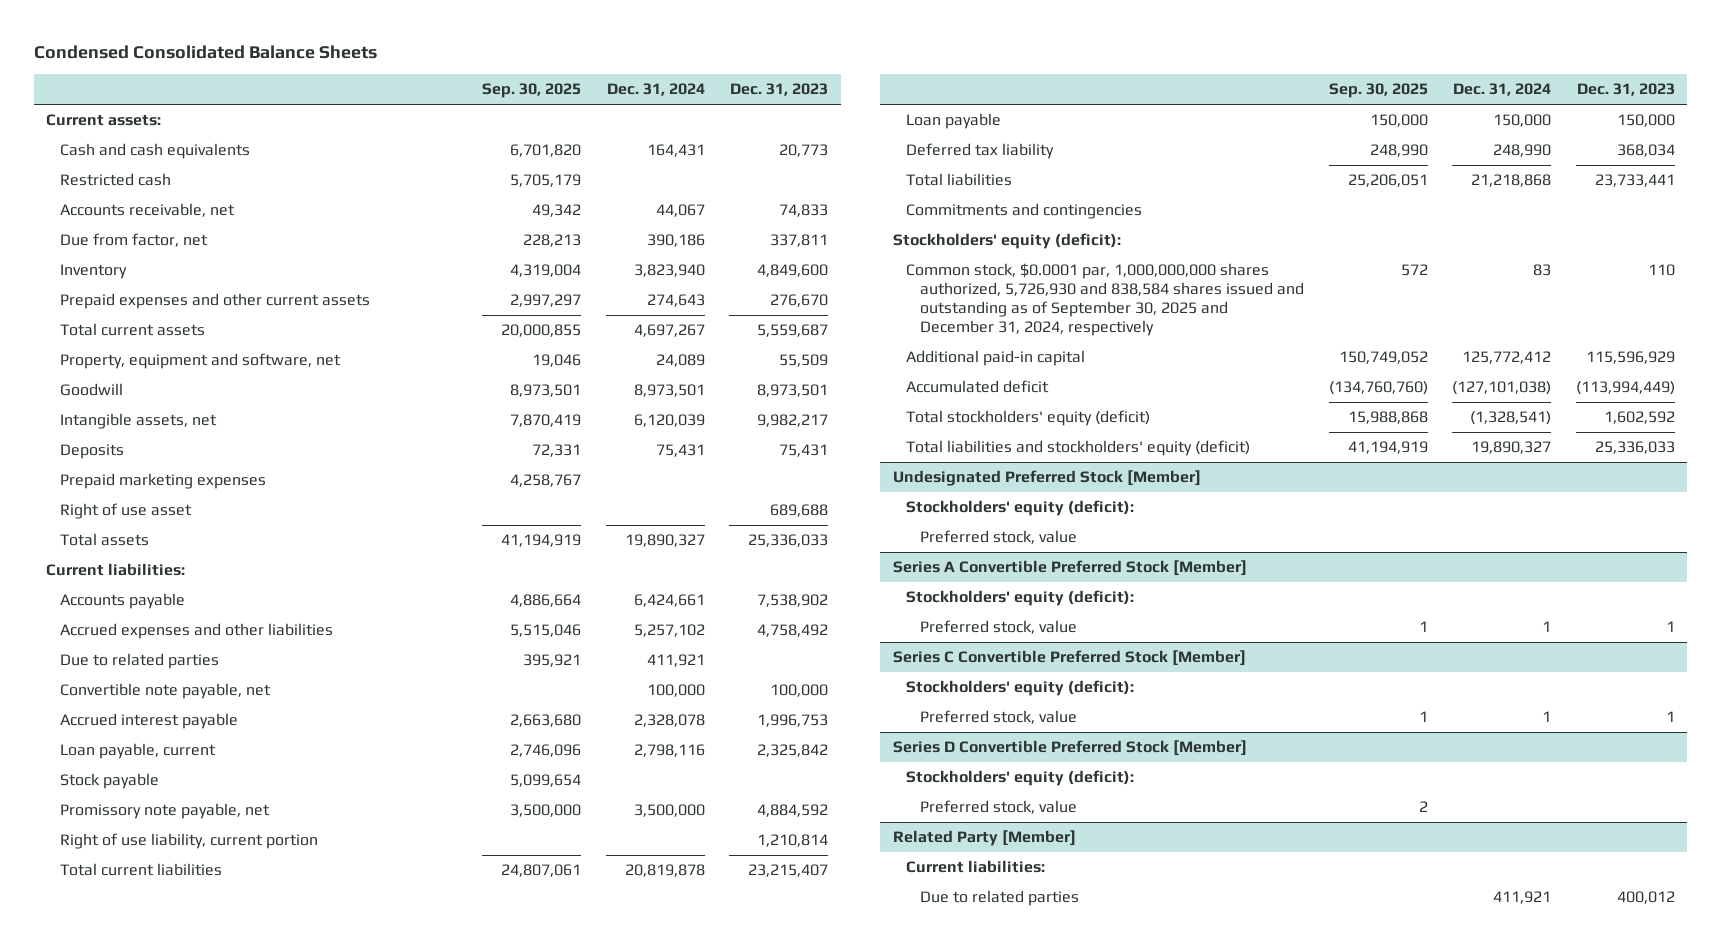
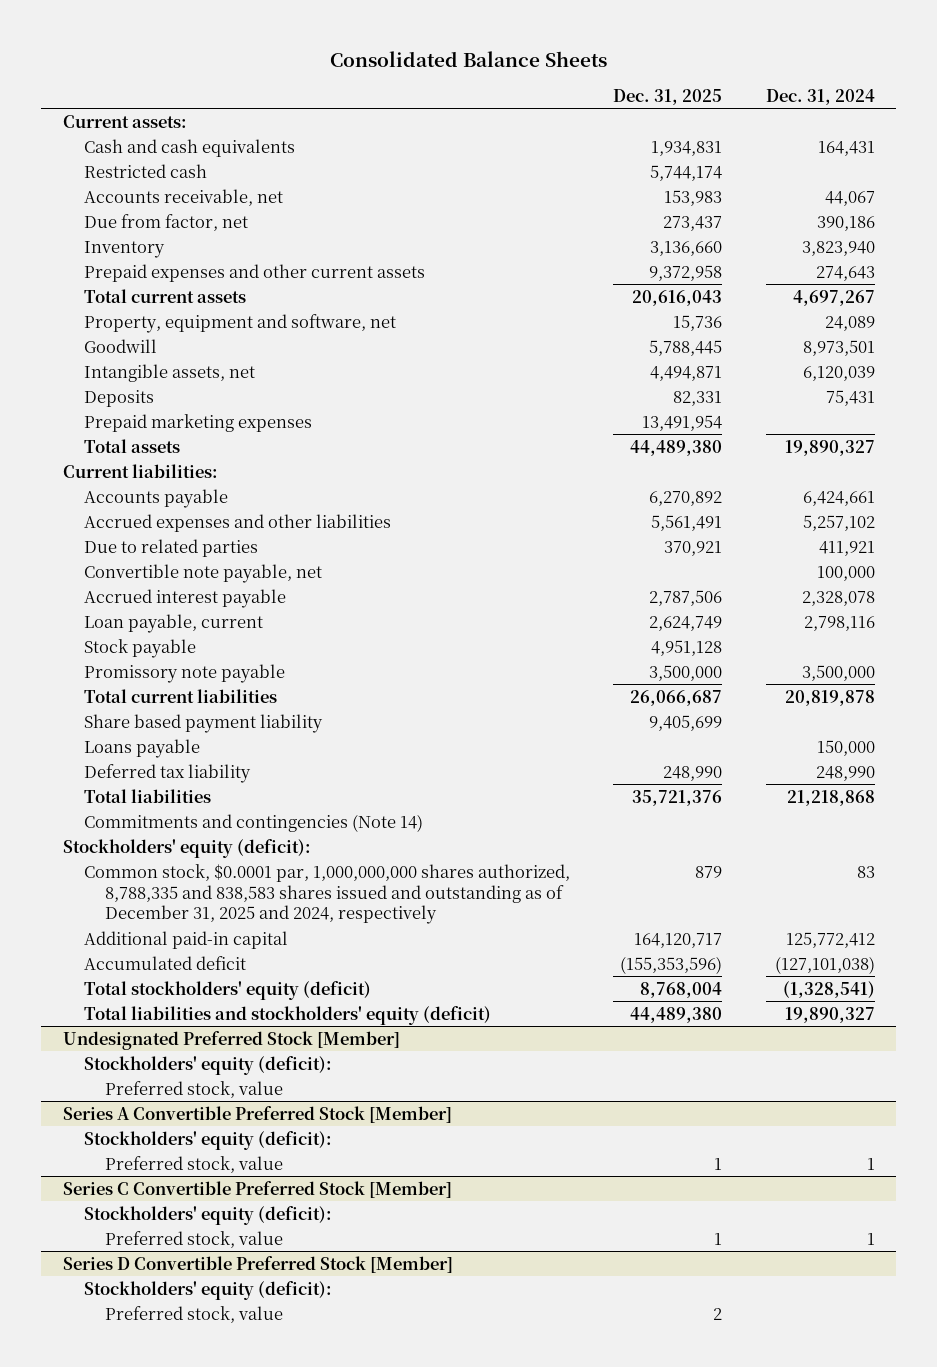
- Condensed Consolidated Balance Sheets
+ Consolidated Balance Sheets
- | Sep. 30, 2025 | Dec. 31, 2024 | Dec. 31, 2023
+ | Dec. 31, 2025 | Dec. 31, 2024
- Right of use asset | | | 689,688
- Promissory note payable, net | 3,500,000 | 3,500,000 | 4,884,592
- Right of use liability, current portion | | | 1,210,814
+ Promissory note payable | 3,500,000 | 3,500,000
- Loan payable | 150,000 | 150,000 | 150,000
+ Share based payment liability | 9,405,699 |
+ Loans payable | | 150,000
- Commitments and contingencies
+ Commitments and contingencies (Note 14)
- Common stock, $0.0001 par, 1,000,000,000 shares authorized, 5,726,930 and 838,584 shares issued and outstanding as of September 30, 2025 and December 31, 2024, respectively | 572 | 83 | 110
+ Common stock, $0.0001 par, 1,000,000,000 shares authorized, 8,788,335 and 838,583 shares issued and outstanding as of December 31, 2025 and 2024, respectively | 879 | 83
- Related Party [Member]
- Current liabilities:
- Due to related parties | | 411,921 | 400,012

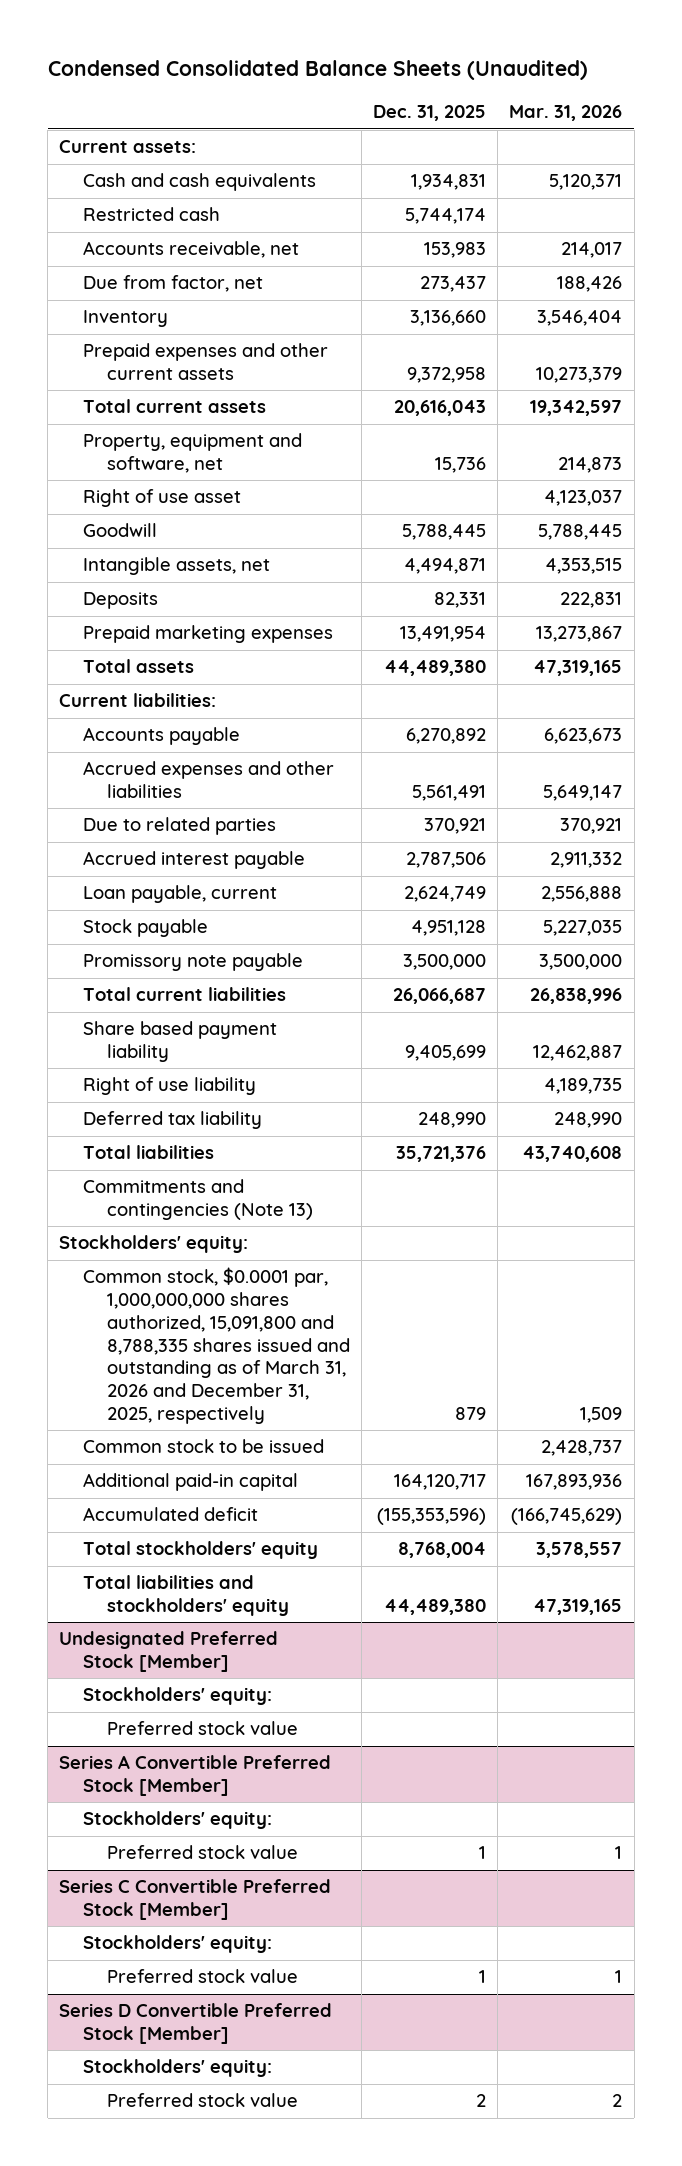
- Consolidated Balance Sheets
+ Condensed Consolidated Balance Sheets (Unaudited)
- | Dec. 31, 2025 | Dec. 31, 2024
+ | Dec. 31, 2025 | Mar. 31, 2026
+ Right of use asset | | 4,123,037
- Convertible note payable, net | | 100,000
- Loans payable | | 150,000
+ Right of use liability | | 4,189,735
- Commitments and contingencies (Note 14)
- Stockholders' equity (deficit):
- Common stock, $0.0001 par, 1,000,000,000 shares authorized, 8,788,335 and 838,583 shares issued and outstanding as of December 31, 2025 and 2024, respectively | 879 | 83
+ Commitments and contingencies (Note 13)
+ Stockholders' equity:
+ Common stock, $0.0001 par, 1,000,000,000 shares authorized, 15,091,800 and 8,788,335 shares issued and outstanding as of March 31, 2026 and December 31, 2025, respectively | 879 | 1,509
+ Common stock to be issued | | 2,428,737
- Total stockholders' equity (deficit) | 8,768,004 | (1,328,541)
- Total liabilities and stockholders' equity (deficit) | 44,489,380 | 19,890,327
+ Total stockholders' equity | 8,768,004 | 3,578,557
+ Total liabilities and stockholders' equity | 44,489,380 | 47,319,165
@ Undesignated Preferred Stock [Member]
- Stockholders' equity (deficit):
- Preferred stock, value
+ Stockholders' equity:
+ Preferred stock value
@ Series A Convertible Preferred Stock [Member]
- Stockholders' equity (deficit):
- Preferred stock, value | 1 | 1
+ Stockholders' equity:
+ Preferred stock value | 1 | 1
@ Series C Convertible Preferred Stock [Member]
- Stockholders' equity (deficit):
- Preferred stock, value | 1 | 1
+ Stockholders' equity:
+ Preferred stock value | 1 | 1
@ Series D Convertible Preferred Stock [Member]
- Stockholders' equity (deficit):
- Preferred stock, value | 2 |
+ Stockholders' equity:
+ Preferred stock value | 2 | 2

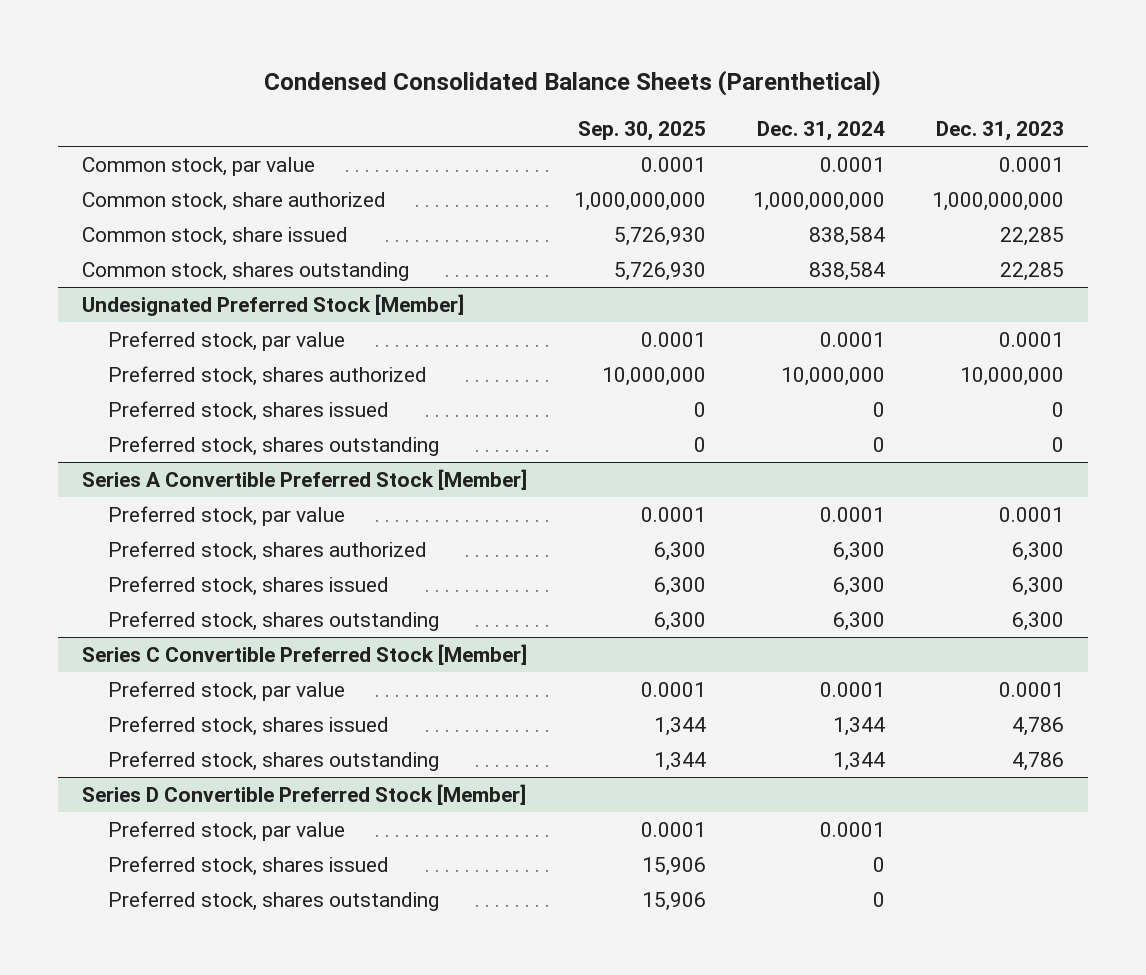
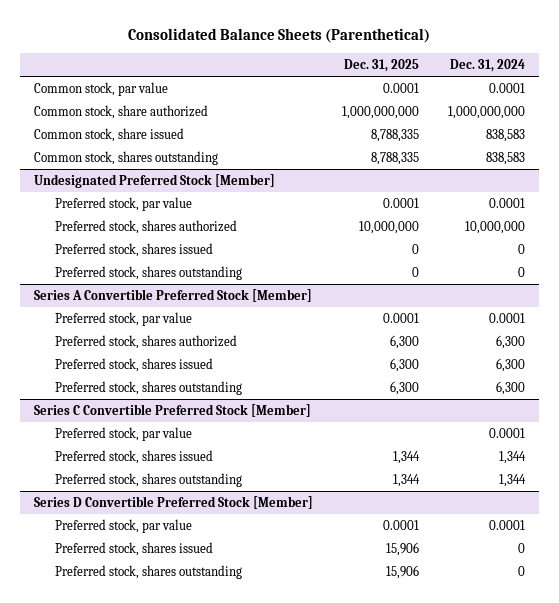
- Condensed Consolidated Balance Sheets (Parenthetical)
+ Consolidated Balance Sheets (Parenthetical)
- | Sep. 30, 2025 | Dec. 31, 2024 | Dec. 31, 2023
+ | Dec. 31, 2025 | Dec. 31, 2024
- Common stock, share issued | 5,726,930 | 838,584 | 22,285
- Common stock, shares outstanding | 5,726,930 | 838,584 | 22,285
+ Common stock, share issued | 8,788,335 | 838,583
+ Common stock, shares outstanding | 8,788,335 | 838,583

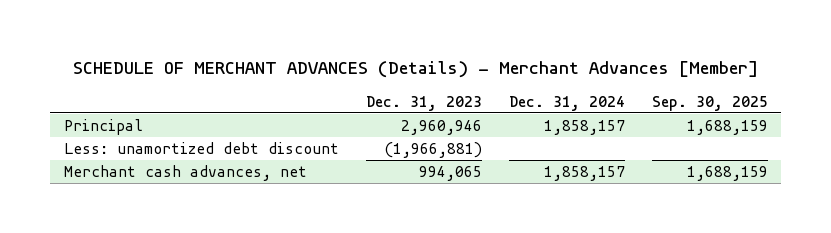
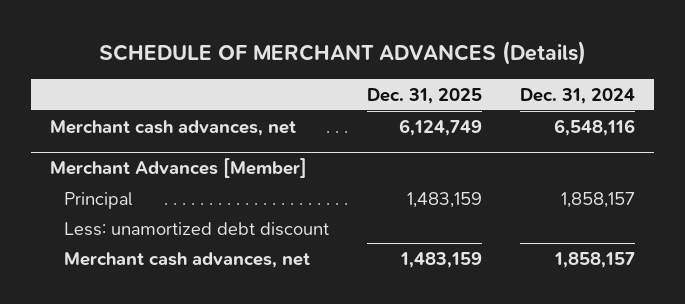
- SCHEDULE OF MERCHANT ADVANCES (Details) - Merchant Advances [Member]
+ SCHEDULE OF MERCHANT ADVANCES (Details)
- | Dec. 31, 2023 | Dec. 31, 2024 | Sep. 30, 2025
+ | Dec. 31, 2025 | Dec. 31, 2024
+ Merchant cash advances, net | 6,124,749 | 6,548,116
+ Merchant Advances [Member]

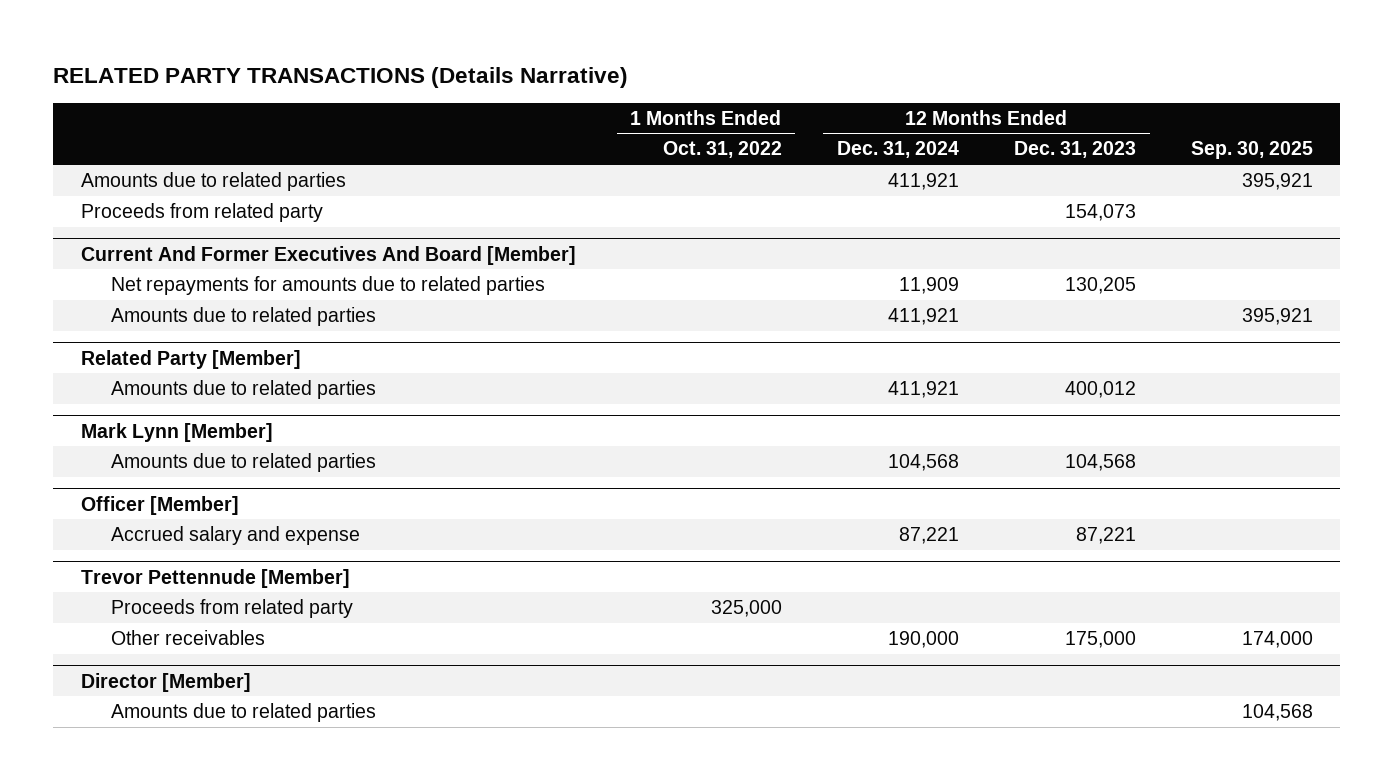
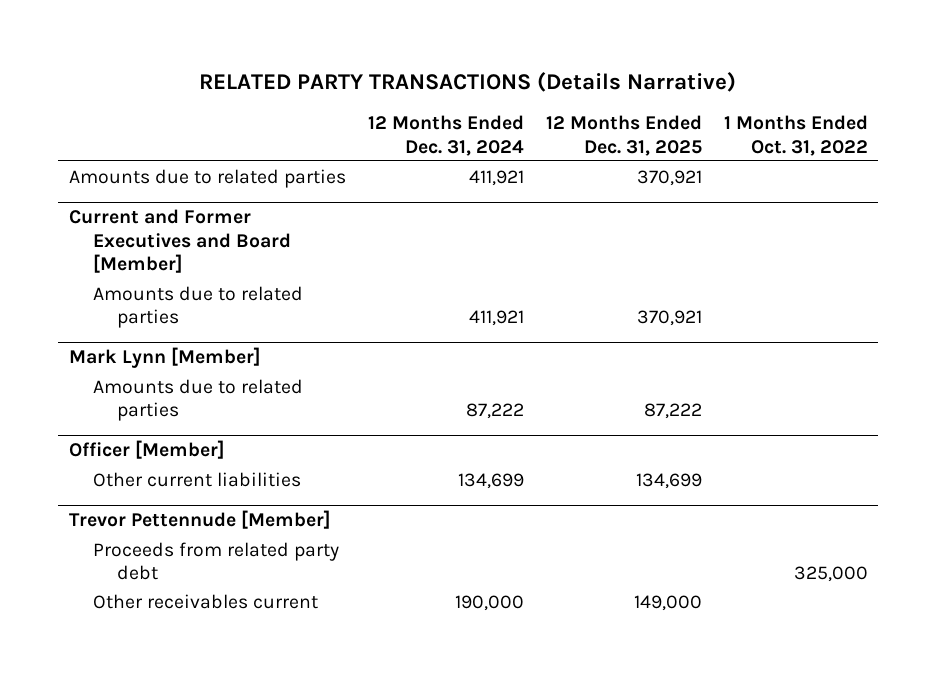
- | 1 Months Ended Oct. 31, 2022 | 12 Months Ended Dec. 31, 2024 | 12 Months Ended Dec. 31, 2023 | Sep. 30, 2025
+ | 12 Months Ended Dec. 31, 2024 | 12 Months Ended Dec. 31, 2025 | 1 Months Ended Oct. 31, 2022
- Proceeds from related party | | | 154,073 |
- Current And Former Executives And Board [Member]
- Net repayments for amounts due to related parties | | 11,909 | 130,205 |
- Amounts due to related parties | | 411,921 | | 395,921
- Related Party [Member]
+ Current and Former Executives and Board [Member]
@ Mark Lynn [Member]
- Amounts due to related parties | | 104,568 | 104,568 |
+ Amounts due to related parties | 87,222 | 87,222 |
@ Officer [Member]
- Accrued salary and expense | | 87,221 | 87,221 |
+ Other current liabilities | 134,699 | 134,699 |
@ Trevor Pettennude [Member]
- Proceeds from related party | 325,000 | | |
- Other receivables | | 190,000 | 175,000 | 174,000
- Director [Member]
- Amounts due to related parties | | | | 104,568
@ Trevor Pettennude [Member]
+ Proceeds from related party debt | | | 325,000
+ Other receivables current | 190,000 | 149,000 |

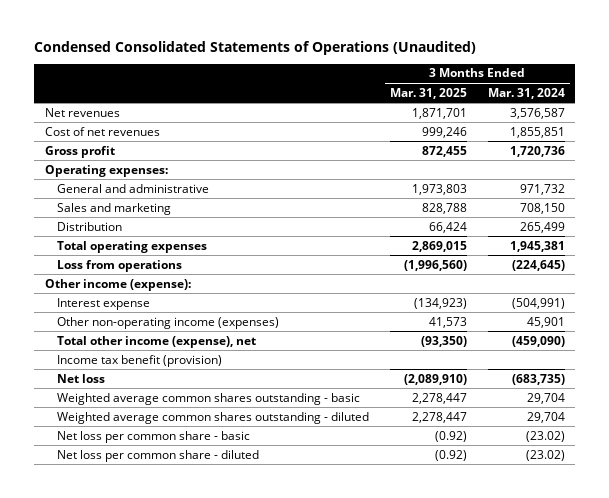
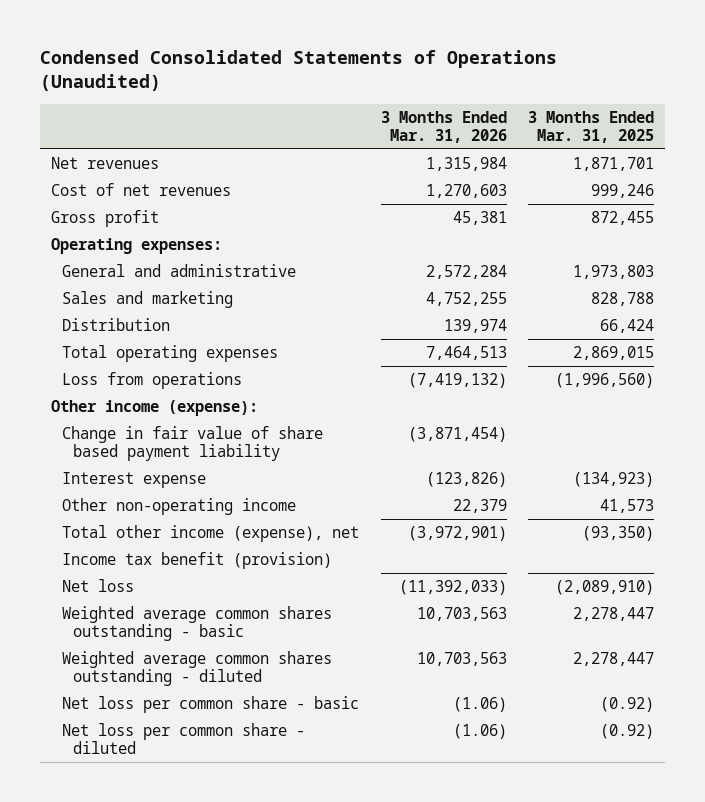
- | 3 Months Ended Mar. 31, 2025 | 3 Months Ended Mar. 31, 2024
+ | 3 Months Ended Mar. 31, 2026 | 3 Months Ended Mar. 31, 2025
+ Change in fair value of share based payment liability | (3,871,454) |
- Other non-operating income (expenses) | 41,573 | 45,901
+ Other non-operating income | 22,379 | 41,573

